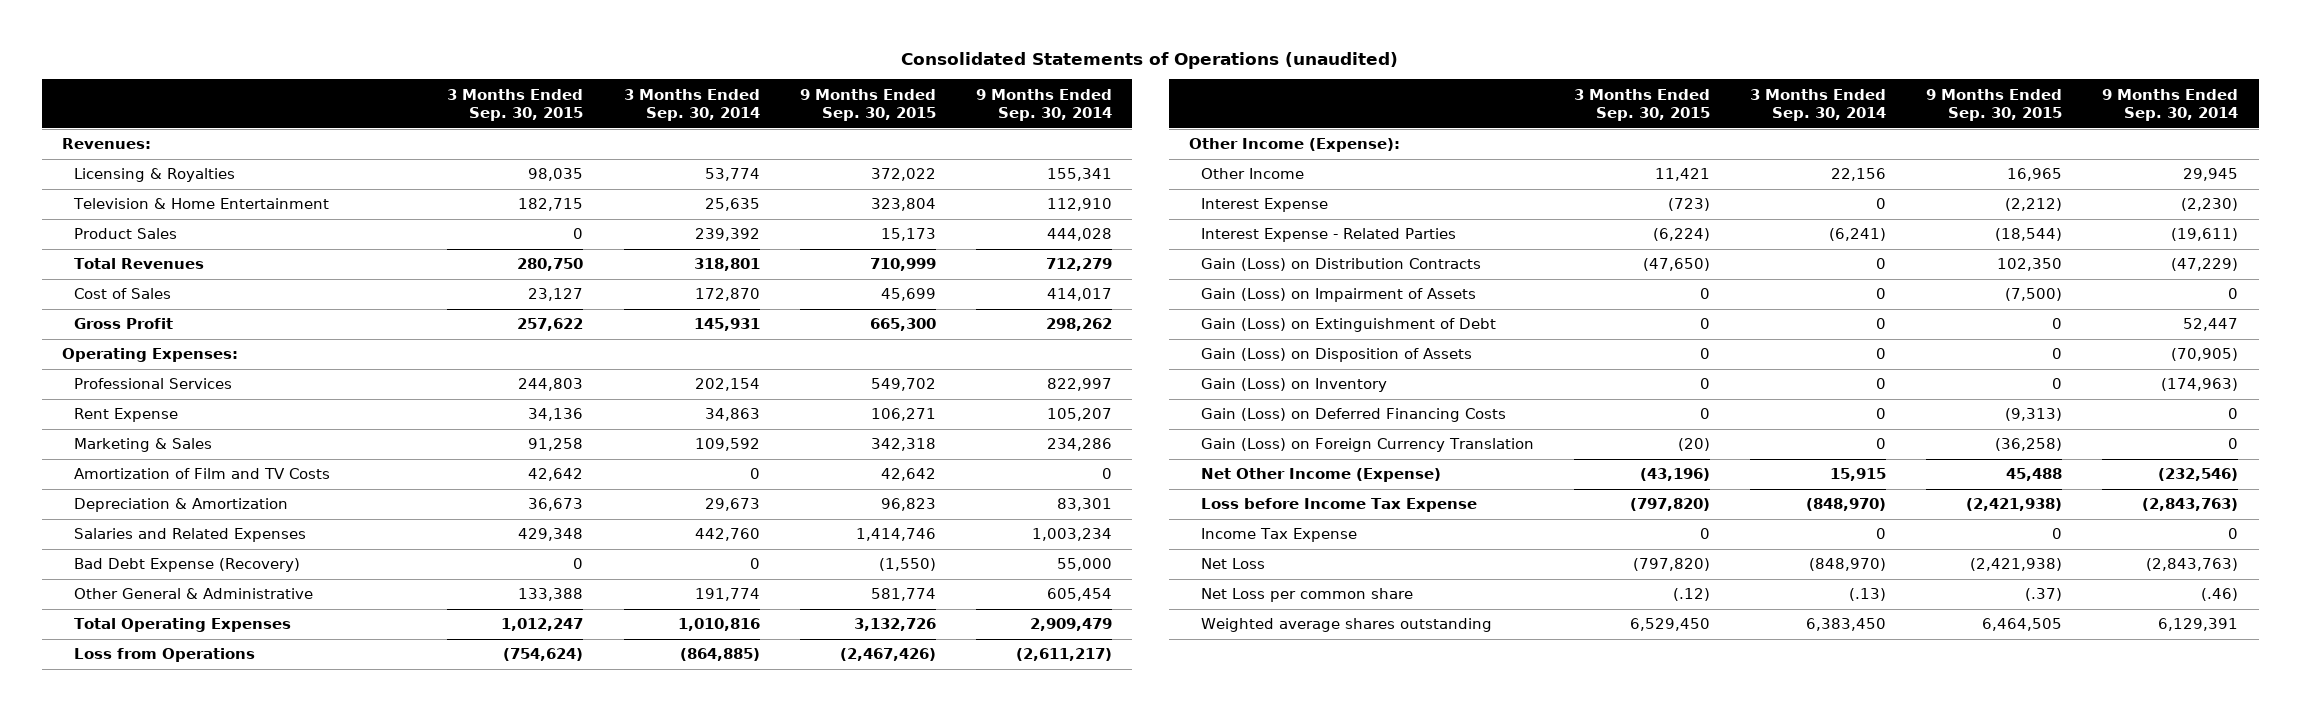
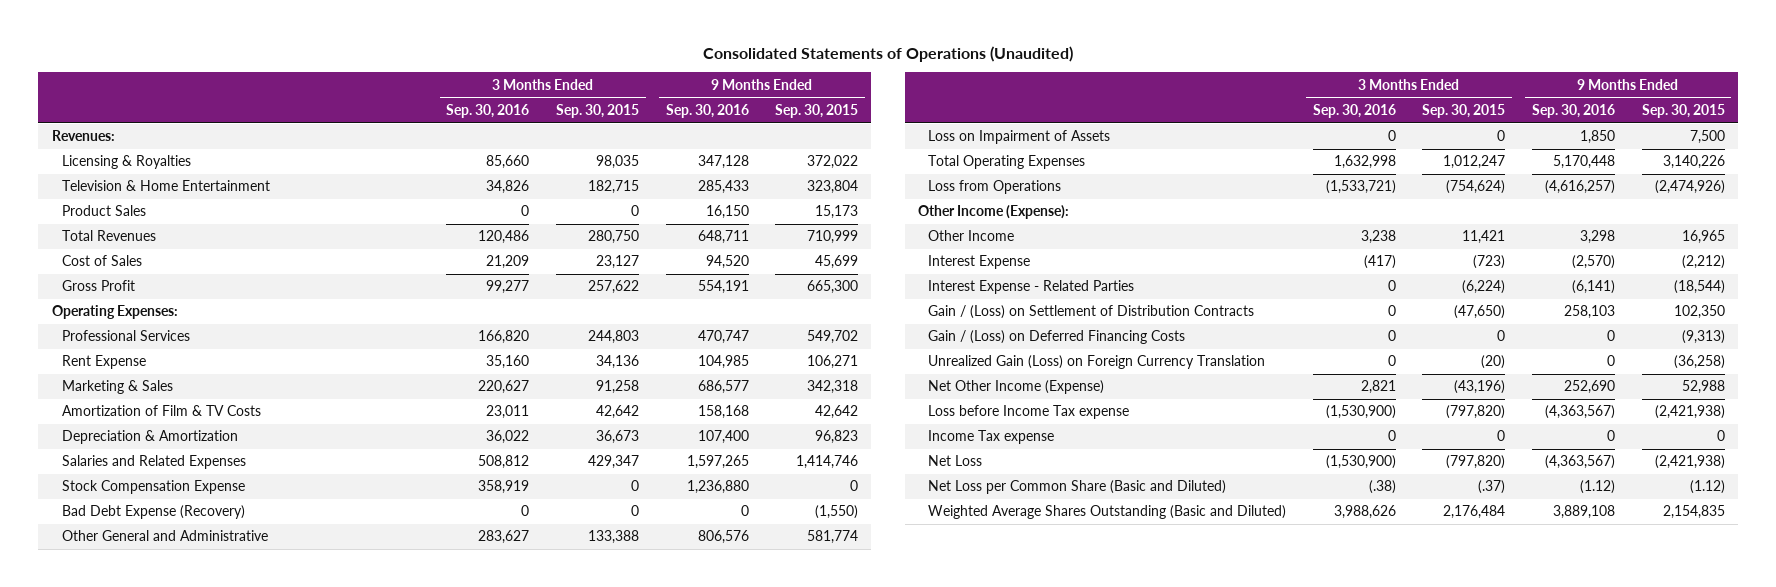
- Consolidated Statements of Operations (unaudited)
+ Consolidated Statements of Operations (Unaudited)
- | 3 Months Ended Sep. 30, 2015 | 3 Months Ended Sep. 30, 2014 | 9 Months Ended Sep. 30, 2015 | 9 Months Ended Sep. 30, 2014
+ | 3 Months Ended Sep. 30, 2016 | 3 Months Ended Sep. 30, 2015 | 9 Months Ended Sep. 30, 2016 | 9 Months Ended Sep. 30, 2015
- Amortization of Film and TV Costs | 42,642 | 0 | 42,642 | 0
+ Amortization of Film & TV Costs | 23,011 | 42,642 | 158,168 | 42,642
- Salaries and Related Expenses | 429,348 | 442,760 | 1,414,746 | 1,003,234
+ Salaries and Related Expenses | 508,812 | 429,347 | 1,597,265 | 1,414,746
+ Stock Compensation Expense | 358,919 | 0 | 1,236,880 | 0
- Other General & Administrative | 133,388 | 191,774 | 581,774 | 605,454
- Total Operating Expenses | 1,012,247 | 1,010,816 | 3,132,726 | 2,909,479
- Loss from Operations | (754,624) | (864,885) | (2,467,426) | (2,611,217)
+ Other General and Administrative | 283,627 | 133,388 | 806,576 | 581,774
+ Loss on Impairment of Assets | 0 | 0 | 1,850 | 7,500
+ Total Operating Expenses | 1,632,998 | 1,012,247 | 5,170,448 | 3,140,226
+ Loss from Operations | (1,533,721) | (754,624) | (4,616,257) | (2,474,926)
- Gain (Loss) on Distribution Contracts | (47,650) | 0 | 102,350 | (47,229)
- Gain (Loss) on Impairment of Assets | 0 | 0 | (7,500) | 0
- Gain (Loss) on Extinguishment of Debt | 0 | 0 | 0 | 52,447
- Gain (Loss) on Disposition of Assets | 0 | 0 | 0 | (70,905)
- Gain (Loss) on Inventory | 0 | 0 | 0 | (174,963)
- Gain (Loss) on Deferred Financing Costs | 0 | 0 | (9,313) | 0
- Gain (Loss) on Foreign Currency Translation | (20) | 0 | (36,258) | 0
- Net Other Income (Expense) | (43,196) | 15,915 | 45,488 | (232,546)
- Loss before Income Tax Expense | (797,820) | (848,970) | (2,421,938) | (2,843,763)
- Income Tax Expense | 0 | 0 | 0 | 0
+ Gain / (Loss) on Settlement of Distribution Contracts | 0 | (47,650) | 258,103 | 102,350
+ Gain / (Loss) on Deferred Financing Costs | 0 | 0 | 0 | (9,313)
+ Unrealized Gain (Loss) on Foreign Currency Translation | 0 | (20) | 0 | (36,258)
+ Net Other Income (Expense) | 2,821 | (43,196) | 252,690 | 52,988
+ Loss before Income Tax expense | (1,530,900) | (797,820) | (4,363,567) | (2,421,938)
+ Income Tax expense | 0 | 0 | 0 | 0
- Net Loss per common share | (.12) | (.13) | (.37) | (.46)
- Weighted average shares outstanding | 6,529,450 | 6,383,450 | 6,464,505 | 6,129,391
+ Net Loss per Common Share (Basic and Diluted) | (.38) | (.37) | (1.12) | (1.12)
+ Weighted Average Shares Outstanding (Basic and Diluted) | 3,988,626 | 2,176,484 | 3,889,108 | 2,154,835

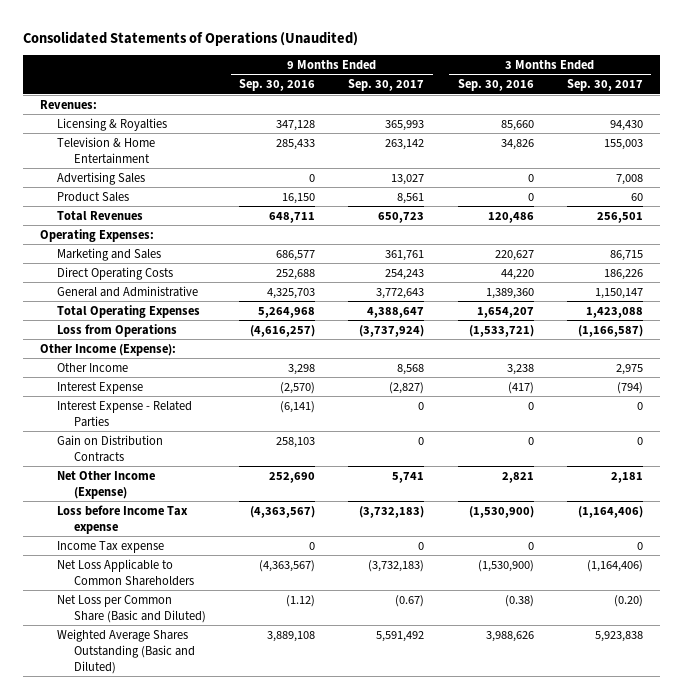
- | 3 Months Ended Sep. 30, 2016 | 3 Months Ended Sep. 30, 2015 | 9 Months Ended Sep. 30, 2016 | 9 Months Ended Sep. 30, 2015
+ | 9 Months Ended Sep. 30, 2016 | 9 Months Ended Sep. 30, 2017 | 3 Months Ended Sep. 30, 2016 | 3 Months Ended Sep. 30, 2017
+ Advertising Sales | 0 | 13,027 | 0 | 7,008
- Cost of Sales | 21,209 | 23,127 | 94,520 | 45,699
- Gross Profit | 99,277 | 257,622 | 554,191 | 665,300
- Professional Services | 166,820 | 244,803 | 470,747 | 549,702
- Rent Expense | 35,160 | 34,136 | 104,985 | 106,271
- Marketing & Sales | 220,627 | 91,258 | 686,577 | 342,318
- Amortization of Film & TV Costs | 23,011 | 42,642 | 158,168 | 42,642
- Depreciation & Amortization | 36,022 | 36,673 | 107,400 | 96,823
- Salaries and Related Expenses | 508,812 | 429,347 | 1,597,265 | 1,414,746
- Stock Compensation Expense | 358,919 | 0 | 1,236,880 | 0
- Bad Debt Expense (Recovery) | 0 | 0 | 0 | (1,550)
- Other General and Administrative | 283,627 | 133,388 | 806,576 | 581,774
- Loss on Impairment of Assets | 0 | 0 | 1,850 | 7,500
- Total Operating Expenses | 1,632,998 | 1,012,247 | 5,170,448 | 3,140,226
+ Marketing and Sales | 686,577 | 361,761 | 220,627 | 86,715
+ Direct Operating Costs | 252,688 | 254,243 | 44,220 | 186,226
+ General and Administrative | 4,325,703 | 3,772,643 | 1,389,360 | 1,150,147
+ Total Operating Expenses | 5,264,968 | 4,388,647 | 1,654,207 | 1,423,088
- Gain / (Loss) on Settlement of Distribution Contracts | 0 | (47,650) | 258,103 | 102,350
- Gain / (Loss) on Deferred Financing Costs | 0 | 0 | 0 | (9,313)
- Unrealized Gain (Loss) on Foreign Currency Translation | 0 | (20) | 0 | (36,258)
+ Gain on Distribution Contracts | 258,103 | 0 | 0 | 0
- Net Loss | (1,530,900) | (797,820) | (4,363,567) | (2,421,938)
- Net Loss per Common Share (Basic and Diluted) | (.38) | (.37) | (1.12) | (1.12)
+ Net Loss Applicable to Common Shareholders | (4,363,567) | (3,732,183) | (1,530,900) | (1,164,406)
+ Net Loss per Common Share (Basic and Diluted) | (1.12) | (0.67) | (0.38) | (0.20)

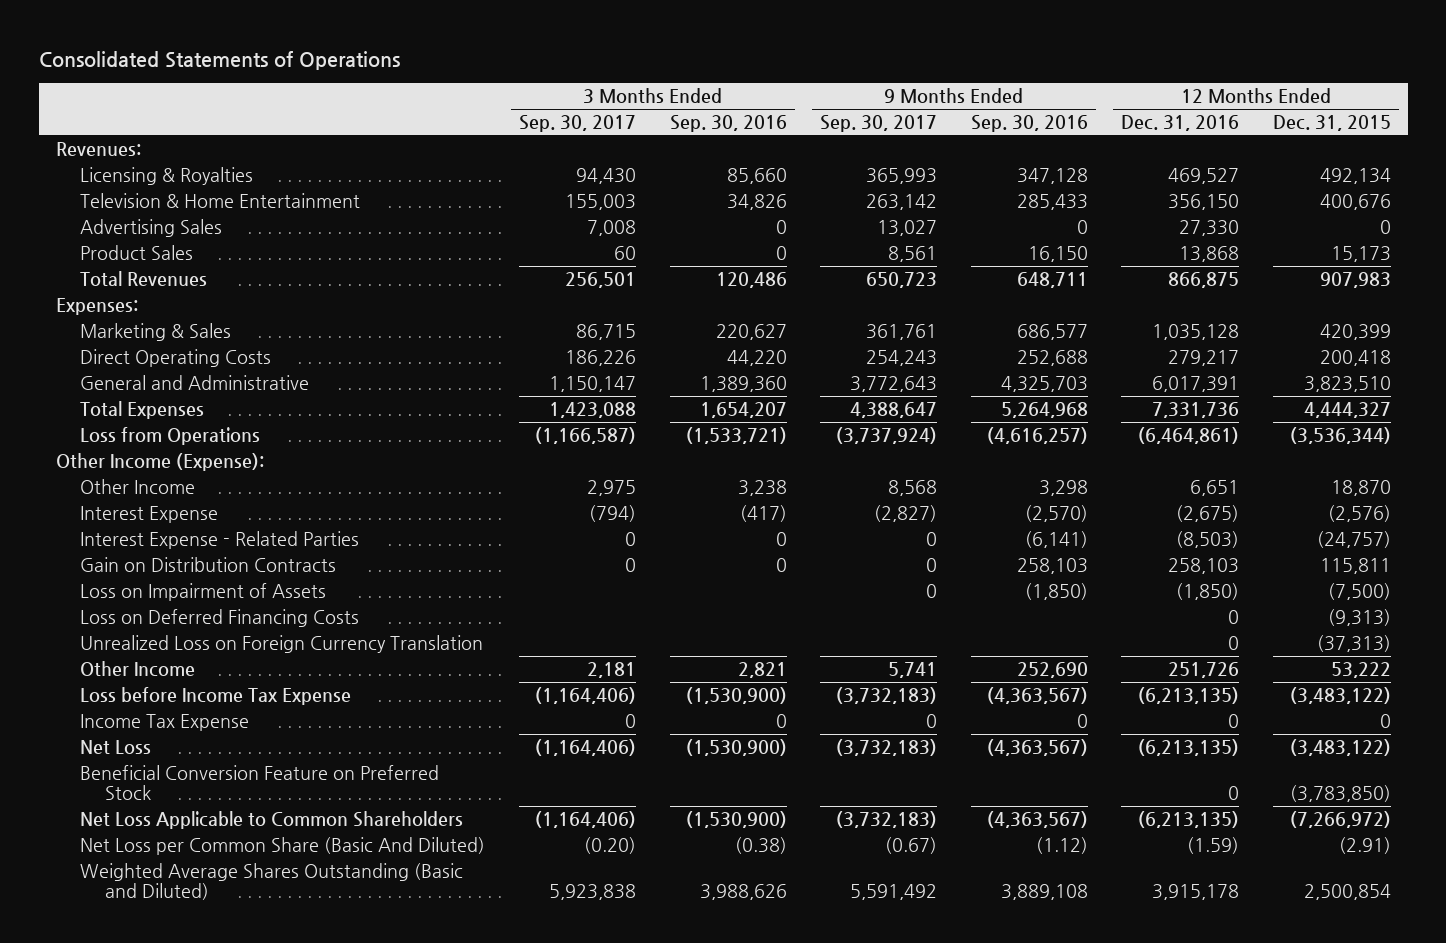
- Consolidated Statements of Operations (Unaudited)
+ Consolidated Statements of Operations
- | 9 Months Ended Sep. 30, 2016 | 9 Months Ended Sep. 30, 2017 | 3 Months Ended Sep. 30, 2016 | 3 Months Ended Sep. 30, 2017
+ | 3 Months Ended Sep. 30, 2017 | 3 Months Ended Sep. 30, 2016 | 9 Months Ended Sep. 30, 2017 | 9 Months Ended Sep. 30, 2016 | 12 Months Ended Dec. 31, 2016 | 12 Months Ended Dec. 31, 2015
- Operating Expenses:
- Marketing and Sales | 686,577 | 361,761 | 220,627 | 86,715
+ Expenses:
+ Marketing & Sales | 86,715 | 220,627 | 361,761 | 686,577 | 1,035,128 | 420,399
- Total Operating Expenses | 5,264,968 | 4,388,647 | 1,654,207 | 1,423,088
+ Total Expenses | 1,423,088 | 1,654,207 | 4,388,647 | 5,264,968 | 7,331,736 | 4,444,327
- Net Other Income (Expense) | 252,690 | 5,741 | 2,821 | 2,181
- Loss before Income Tax expense | (4,363,567) | (3,732,183) | (1,530,900) | (1,164,406)
- Income Tax expense | 0 | 0 | 0 | 0
+ Loss on Impairment of Assets | | | 0 | (1,850) | (1,850) | (7,500)
+ Loss on Deferred Financing Costs | | | | | 0 | (9,313)
+ Unrealized Loss on Foreign Currency Translation | | | | | 0 | (37,313)
+ Other Income | 2,181 | 2,821 | 5,741 | 252,690 | 251,726 | 53,222
+ Loss before Income Tax Expense | (1,164,406) | (1,530,900) | (3,732,183) | (4,363,567) | (6,213,135) | (3,483,122)
+ Income Tax Expense | 0 | 0 | 0 | 0 | 0 | 0
+ Net Loss | (1,164,406) | (1,530,900) | (3,732,183) | (4,363,567) | (6,213,135) | (3,483,122)
+ Beneficial Conversion Feature on Preferred Stock | | | | | 0 | (3,783,850)
- Net Loss per Common Share (Basic and Diluted) | (1.12) | (0.67) | (0.38) | (0.20)
+ Net Loss per Common Share (Basic And Diluted) | (0.20) | (0.38) | (0.67) | (1.12) | (1.59) | (2.91)

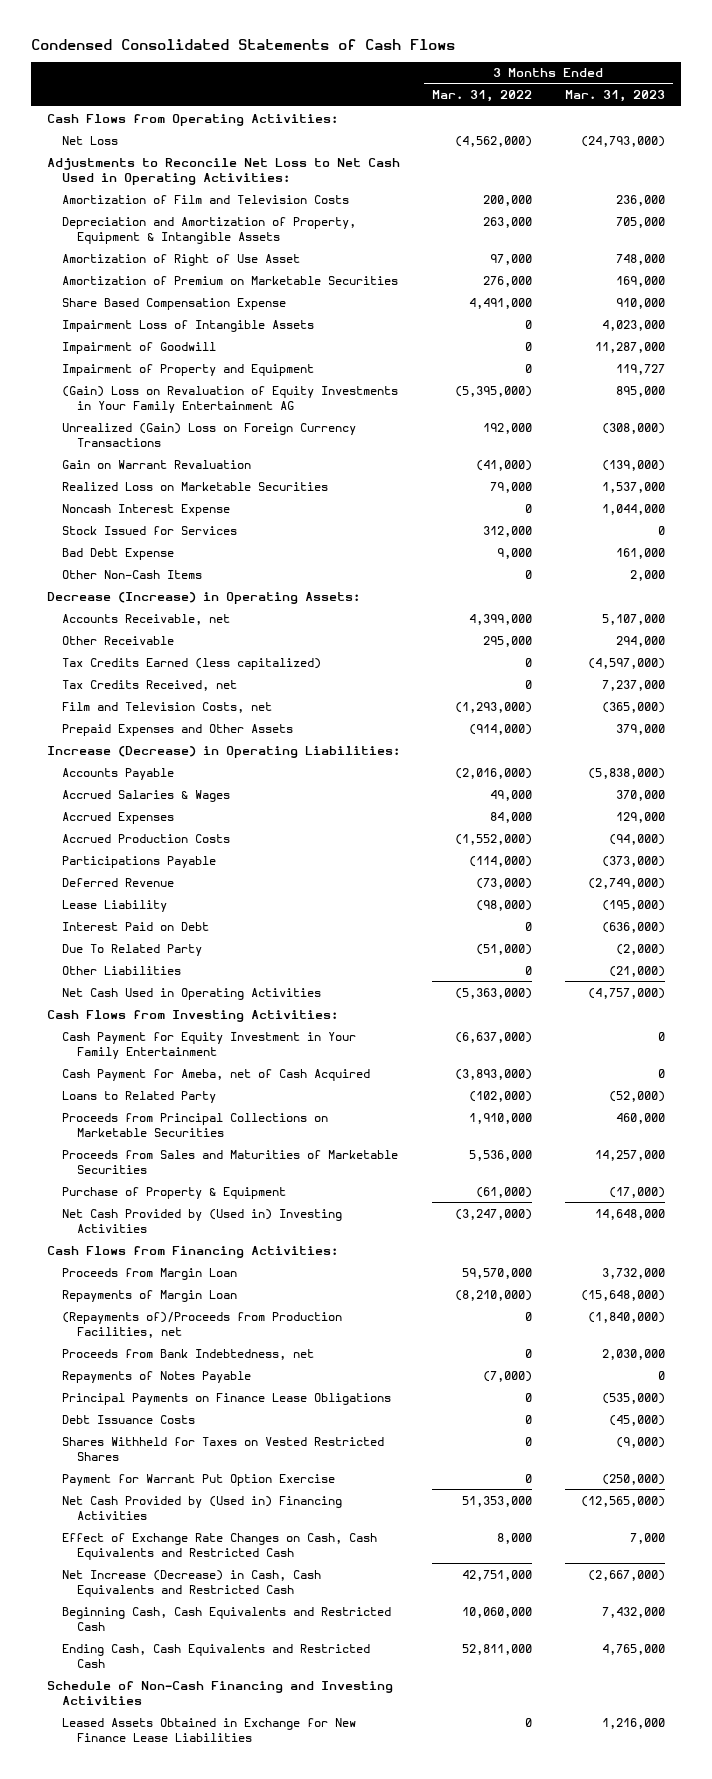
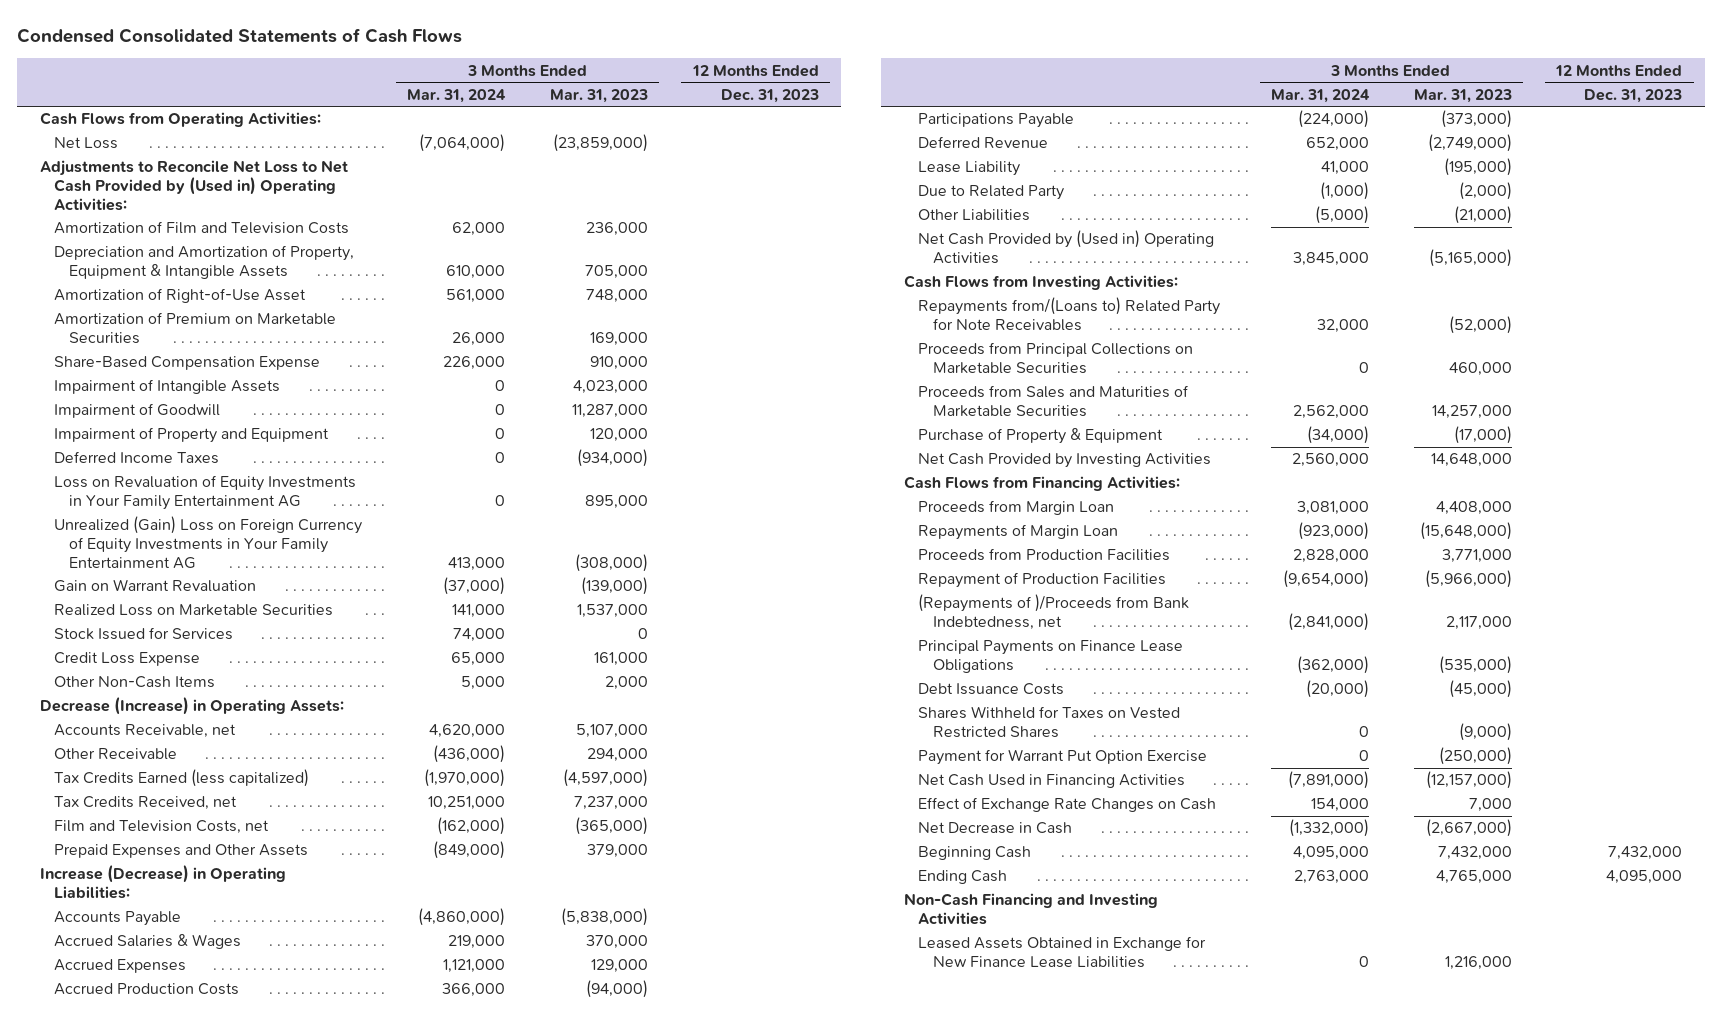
- | 3 Months Ended Mar. 31, 2022 | 3 Months Ended Mar. 31, 2023
+ | 3 Months Ended Mar. 31, 2024 | 3 Months Ended Mar. 31, 2023 | 12 Months Ended Dec. 31, 2023
- Net Loss | (4,562,000) | (24,793,000)
- Adjustments to Reconcile Net Loss to Net Cash Used in Operating Activities:
+ Net Loss | (7,064,000) | (23,859,000) |
+ Adjustments to Reconcile Net Loss to Net Cash Provided by (Used in) Operating Activities:
- Amortization of Right of Use Asset | 97,000 | 748,000
+ Amortization of Right-of-Use Asset | 561,000 | 748,000 |
- Share Based Compensation Expense | 4,491,000 | 910,000
- Impairment Loss of Intangible Assets | 0 | 4,023,000
+ Share-Based Compensation Expense | 226,000 | 910,000 |
+ Impairment of Intangible Assets | 0 | 4,023,000 |
- Impairment of Property and Equipment | 0 | 119,727
- (Gain) Loss on Revaluation of Equity Investments in Your Family Entertainment AG | (5,395,000) | 895,000
- Unrealized (Gain) Loss on Foreign Currency Transactions | 192,000 | (308,000)
+ Impairment of Property and Equipment | 0 | 120,000 |
+ Deferred Income Taxes | 0 | (934,000) |
+ Loss on Revaluation of Equity Investments in Your Family Entertainment AG | 0 | 895,000 |
+ Unrealized (Gain) Loss on Foreign Currency of Equity Investments in Your Family Entertainment AG | 413,000 | (308,000) |
- Noncash Interest Expense | 0 | 1,044,000
- Bad Debt Expense | 9,000 | 161,000
+ Credit Loss Expense | 65,000 | 161,000 |
- Interest Paid on Debt | 0 | (636,000)
- Due To Related Party | (51,000) | (2,000)
+ Due to Related Party | (1,000) | (2,000) |
- Net Cash Used in Operating Activities | (5,363,000) | (4,757,000)
+ Net Cash Provided by (Used in) Operating Activities | 3,845,000 | (5,165,000) |
- Cash Payment for Equity Investment in Your Family Entertainment | (6,637,000) | 0
- Cash Payment for Ameba, net of Cash Acquired | (3,893,000) | 0
- Loans to Related Party | (102,000) | (52,000)
+ Repayments from/(Loans to) Related Party for Note Receivables | 32,000 | (52,000) |
- Net Cash Provided by (Used in) Investing Activities | (3,247,000) | 14,648,000
+ Net Cash Provided by Investing Activities | 2,560,000 | 14,648,000 |
- Proceeds from Margin Loan | 59,570,000 | 3,732,000
+ Proceeds from Margin Loan | 3,081,000 | 4,408,000 |
- (Repayments of)/Proceeds from Production Facilities, net | 0 | (1,840,000)
- Proceeds from Bank Indebtedness, net | 0 | 2,030,000
- Repayments of Notes Payable | (7,000) | 0
+ Proceeds from Production Facilities | 2,828,000 | 3,771,000 |
+ Repayment of Production Facilities | (9,654,000) | (5,966,000) |
+ (Repayments of )/Proceeds from Bank Indebtedness, net | (2,841,000) | 2,117,000 |
- Net Cash Provided by (Used in) Financing Activities | 51,353,000 | (12,565,000)
- Effect of Exchange Rate Changes on Cash, Cash Equivalents and Restricted Cash | 8,000 | 7,000
- Net Increase (Decrease) in Cash, Cash Equivalents and Restricted Cash | 42,751,000 | (2,667,000)
- Beginning Cash, Cash Equivalents and Restricted Cash | 10,060,000 | 7,432,000
- Ending Cash, Cash Equivalents and Restricted Cash | 52,811,000 | 4,765,000
- Schedule of Non-Cash Financing and Investing Activities
+ Net Cash Used in Financing Activities | (7,891,000) | (12,157,000) |
+ Effect of Exchange Rate Changes on Cash | 154,000 | 7,000 |
+ Net Decrease in Cash | (1,332,000) | (2,667,000) |
+ Beginning Cash | 4,095,000 | 7,432,000 | 7,432,000
+ Ending Cash | 2,763,000 | 4,765,000 | 4,095,000
+ Non-Cash Financing and Investing Activities

